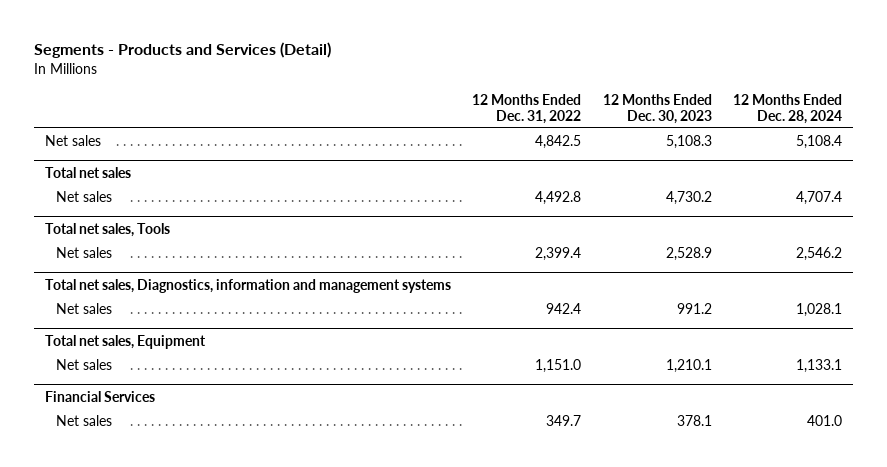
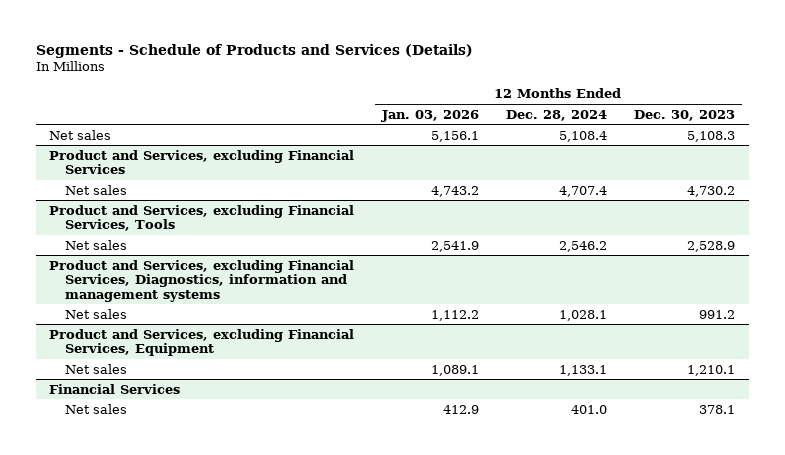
- Segments - Products and Services (Detail)
+ Segments - Schedule of Products and Services (Details)
- | 12 Months Ended Dec. 31, 2022 | 12 Months Ended Dec. 30, 2023 | 12 Months Ended Dec. 28, 2024
+ | 12 Months Ended Jan. 03, 2026 | 12 Months Ended Dec. 28, 2024 | 12 Months Ended Dec. 30, 2023
- Total net sales
+ Product and Services, excluding Financial Services
- Total net sales, Tools
+ Product and Services, excluding Financial Services, Tools
- Total net sales, Diagnostics, information and management systems
+ Product and Services, excluding Financial Services, Diagnostics, information and management systems
- Total net sales, Equipment
+ Product and Services, excluding Financial Services, Equipment

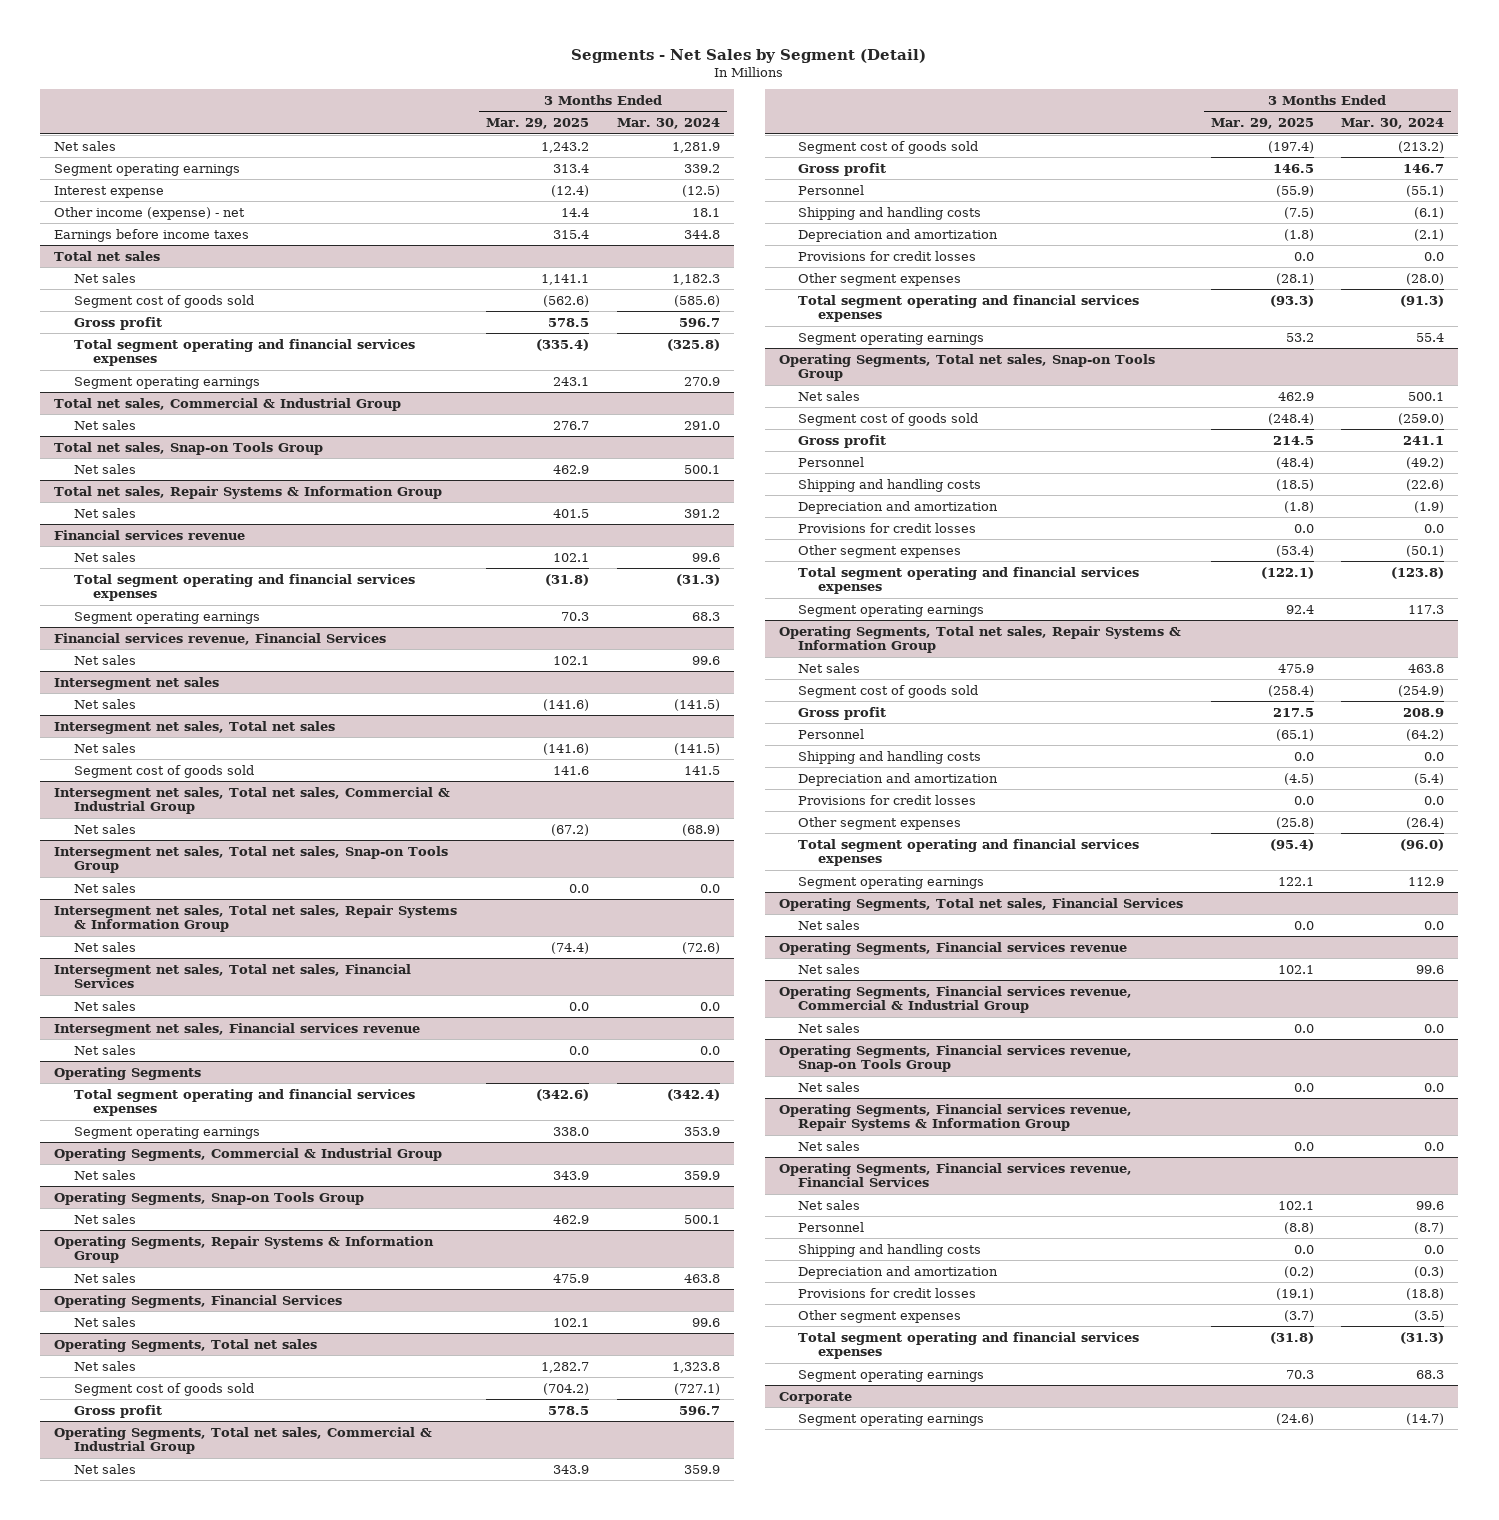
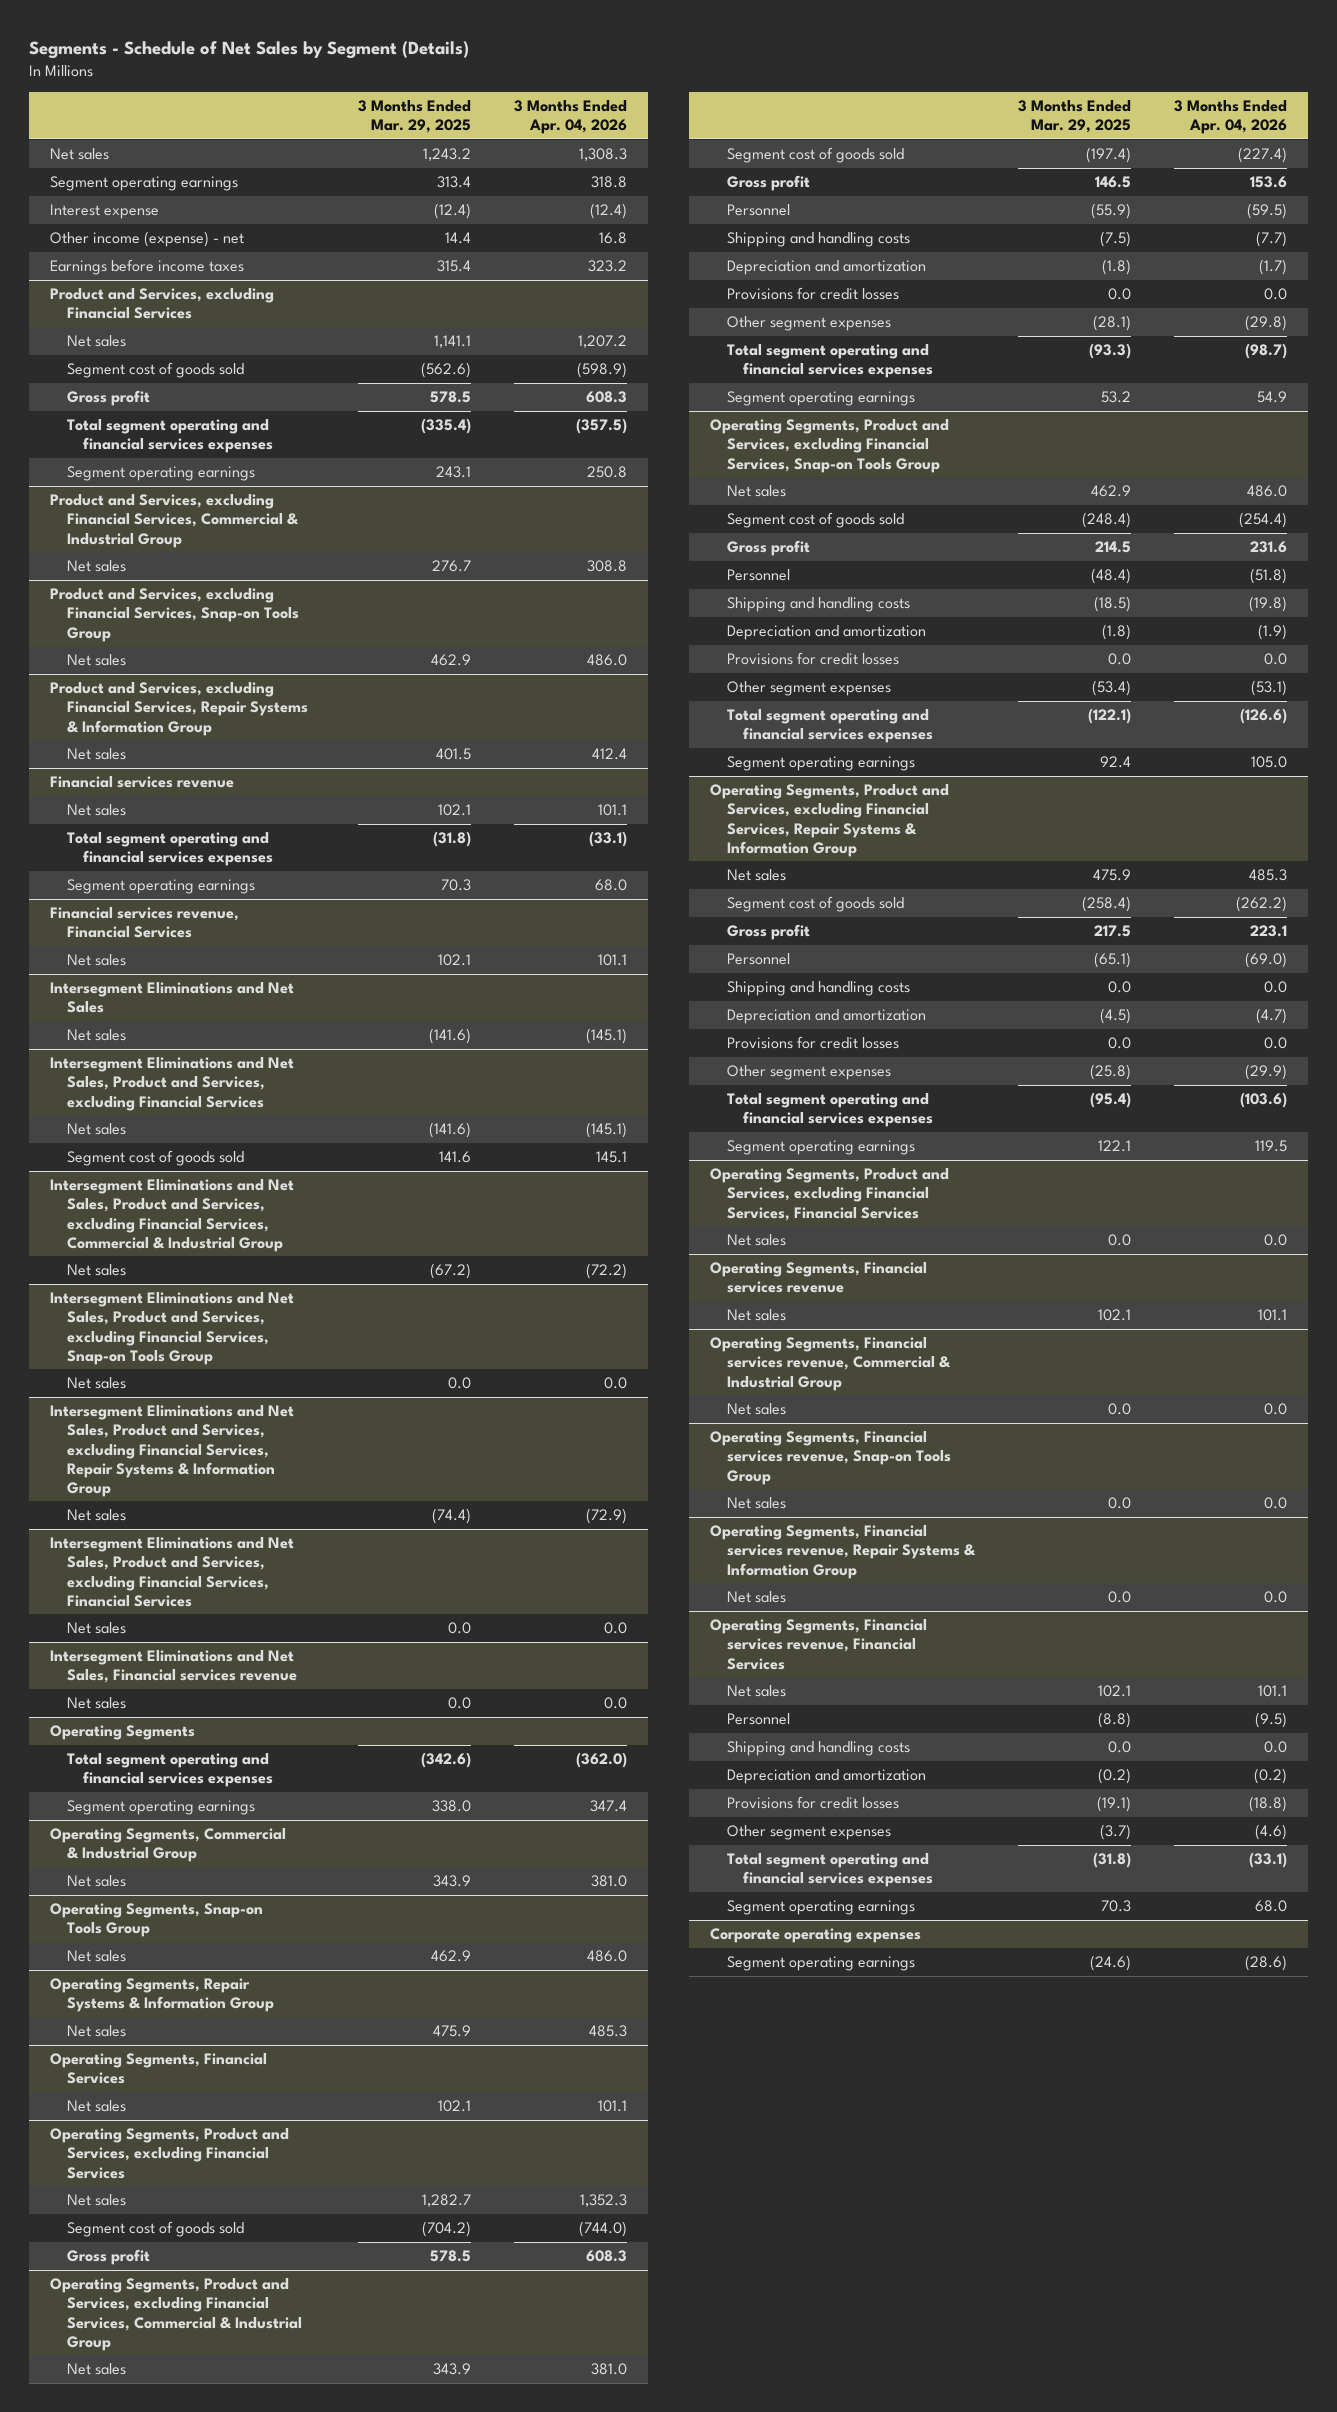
- Segments - Net Sales by Segment (Detail)
+ Segments - Schedule of Net Sales by Segment (Details)
- | 3 Months Ended Mar. 29, 2025 | 3 Months Ended Mar. 30, 2024
+ | 3 Months Ended Mar. 29, 2025 | 3 Months Ended Apr. 04, 2026
- Total net sales
+ Product and Services, excluding Financial Services
- Total net sales, Commercial & Industrial Group
+ Product and Services, excluding Financial Services, Commercial & Industrial Group
- Total net sales, Snap-on Tools Group
+ Product and Services, excluding Financial Services, Snap-on Tools Group
- Total net sales, Repair Systems & Information Group
+ Product and Services, excluding Financial Services, Repair Systems & Information Group
- Intersegment net sales
+ Intersegment Eliminations and Net Sales
- Intersegment net sales, Total net sales
+ Intersegment Eliminations and Net Sales, Product and Services, excluding Financial Services
- Intersegment net sales, Total net sales, Commercial & Industrial Group
+ Intersegment Eliminations and Net Sales, Product and Services, excluding Financial Services, Commercial & Industrial Group
- Intersegment net sales, Total net sales, Snap-on Tools Group
+ Intersegment Eliminations and Net Sales, Product and Services, excluding Financial Services, Snap-on Tools Group
- Intersegment net sales, Total net sales, Repair Systems & Information Group
+ Intersegment Eliminations and Net Sales, Product and Services, excluding Financial Services, Repair Systems & Information Group
- Intersegment net sales, Total net sales, Financial Services
+ Intersegment Eliminations and Net Sales, Product and Services, excluding Financial Services, Financial Services
- Intersegment net sales, Financial services revenue
+ Intersegment Eliminations and Net Sales, Financial services revenue
- Operating Segments, Total net sales
+ Operating Segments, Product and Services, excluding Financial Services
- Operating Segments, Total net sales, Commercial & Industrial Group
+ Operating Segments, Product and Services, excluding Financial Services, Commercial & Industrial Group
- Operating Segments, Total net sales, Snap-on Tools Group
+ Operating Segments, Product and Services, excluding Financial Services, Snap-on Tools Group
- Operating Segments, Total net sales, Repair Systems & Information Group
+ Operating Segments, Product and Services, excluding Financial Services, Repair Systems & Information Group
- Operating Segments, Total net sales, Financial Services
+ Operating Segments, Product and Services, excluding Financial Services, Financial Services
- Corporate
+ Corporate operating expenses

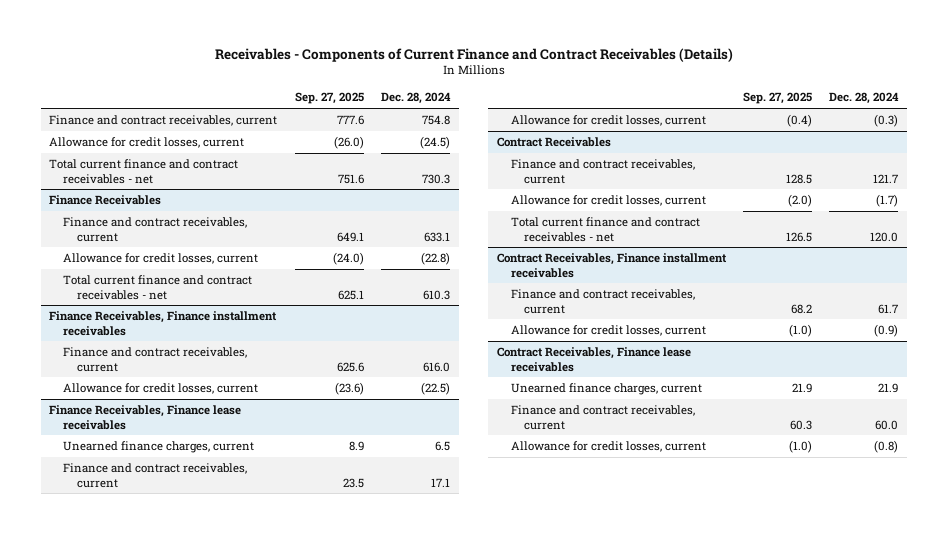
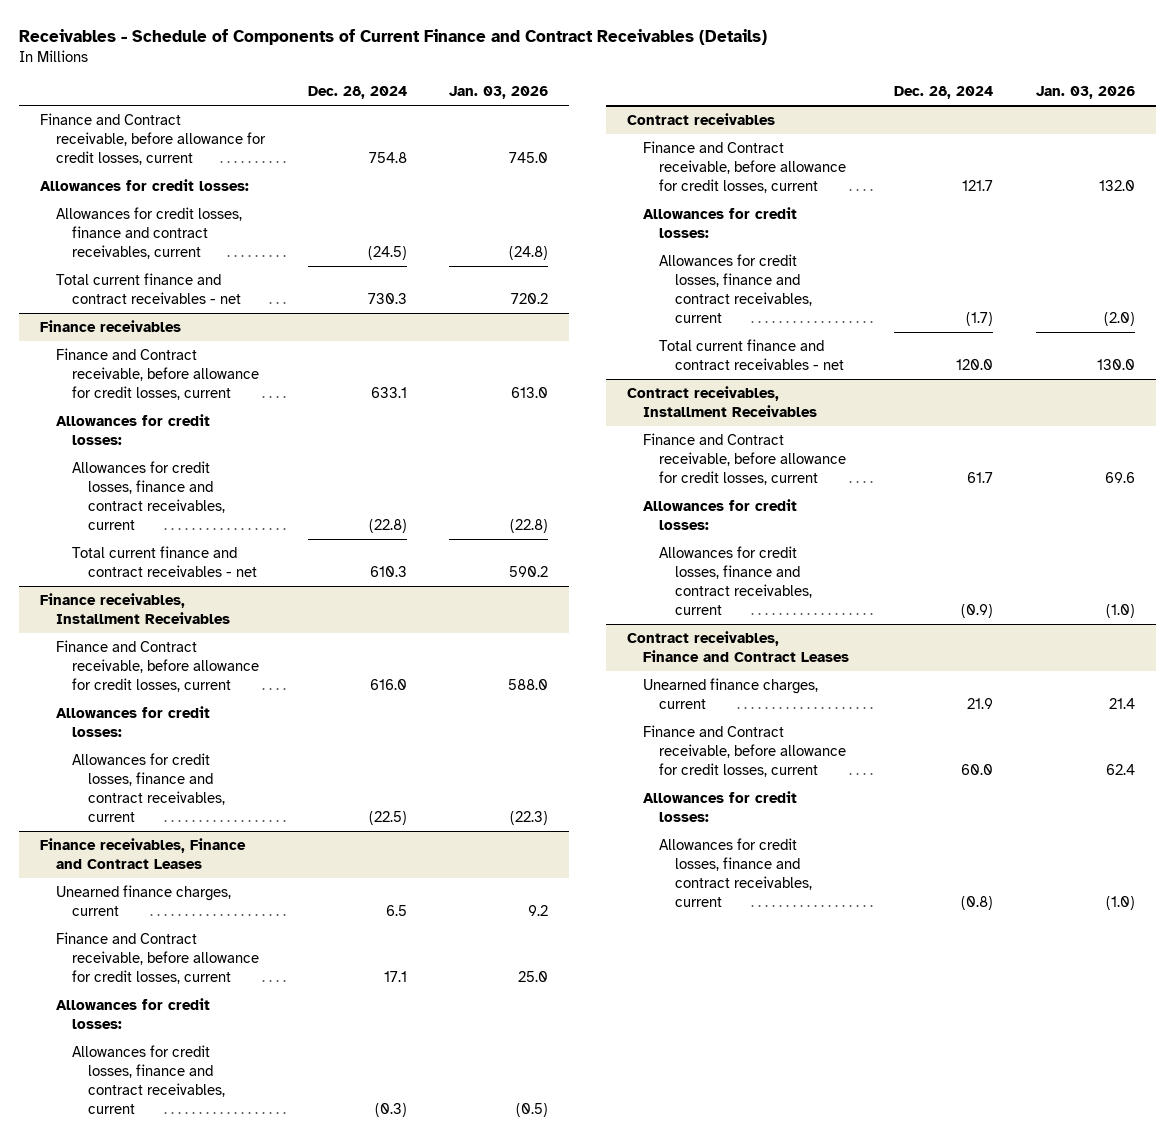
- Receivables - Components of Current Finance and Contract Receivables (Details)
+ Receivables - Schedule of Components of Current Finance and Contract Receivables (Details)
- | Sep. 27, 2025 | Dec. 28, 2024
+ | Dec. 28, 2024 | Jan. 03, 2026
- Finance and contract receivables, current | 777.6 | 754.8
- Allowance for credit losses, current | (26.0) | (24.5)
+ Finance and Contract receivable, before allowance for credit losses, current | 754.8 | 745.0
+ Allowances for credit losses:
+ Allowances for credit losses, finance and contract receivables, current | (24.5) | (24.8)
- Finance Receivables
- Finance and contract receivables, current | 649.1 | 633.1
- Allowance for credit losses, current | (24.0) | (22.8)
+ Finance receivables
+ Finance and Contract receivable, before allowance for credit losses, current | 633.1 | 613.0
+ Allowances for credit losses:
+ Allowances for credit losses, finance and contract receivables, current | (22.8) | (22.8)
- Finance Receivables, Finance installment receivables
- Finance and contract receivables, current | 625.6 | 616.0
- Allowance for credit losses, current | (23.6) | (22.5)
- Finance Receivables, Finance lease receivables
+ Finance receivables, Installment Receivables
+ Finance and Contract receivable, before allowance for credit losses, current | 616.0 | 588.0
+ Allowances for credit losses:
+ Allowances for credit losses, finance and contract receivables, current | (22.5) | (22.3)
+ Finance receivables, Finance and Contract Leases
- Finance and contract receivables, current | 23.5 | 17.1
- Allowance for credit losses, current | (0.4) | (0.3)
- Contract Receivables
- Finance and contract receivables, current | 128.5 | 121.7
- Allowance for credit losses, current | (2.0) | (1.7)
+ Finance and Contract receivable, before allowance for credit losses, current | 17.1 | 25.0
+ Allowances for credit losses:
+ Allowances for credit losses, finance and contract receivables, current | (0.3) | (0.5)
+ Contract receivables
+ Finance and Contract receivable, before allowance for credit losses, current | 121.7 | 132.0
+ Allowances for credit losses:
+ Allowances for credit losses, finance and contract receivables, current | (1.7) | (2.0)
- Contract Receivables, Finance installment receivables
- Finance and contract receivables, current | 68.2 | 61.7
- Allowance for credit losses, current | (1.0) | (0.9)
- Contract Receivables, Finance lease receivables
+ Contract receivables, Installment Receivables
+ Finance and Contract receivable, before allowance for credit losses, current | 61.7 | 69.6
+ Allowances for credit losses:
+ Allowances for credit losses, finance and contract receivables, current | (0.9) | (1.0)
+ Contract receivables, Finance and Contract Leases
- Finance and contract receivables, current | 60.3 | 60.0
- Allowance for credit losses, current | (1.0) | (0.8)
+ Finance and Contract receivable, before allowance for credit losses, current | 60.0 | 62.4
+ Allowances for credit losses:
+ Allowances for credit losses, finance and contract receivables, current | (0.8) | (1.0)

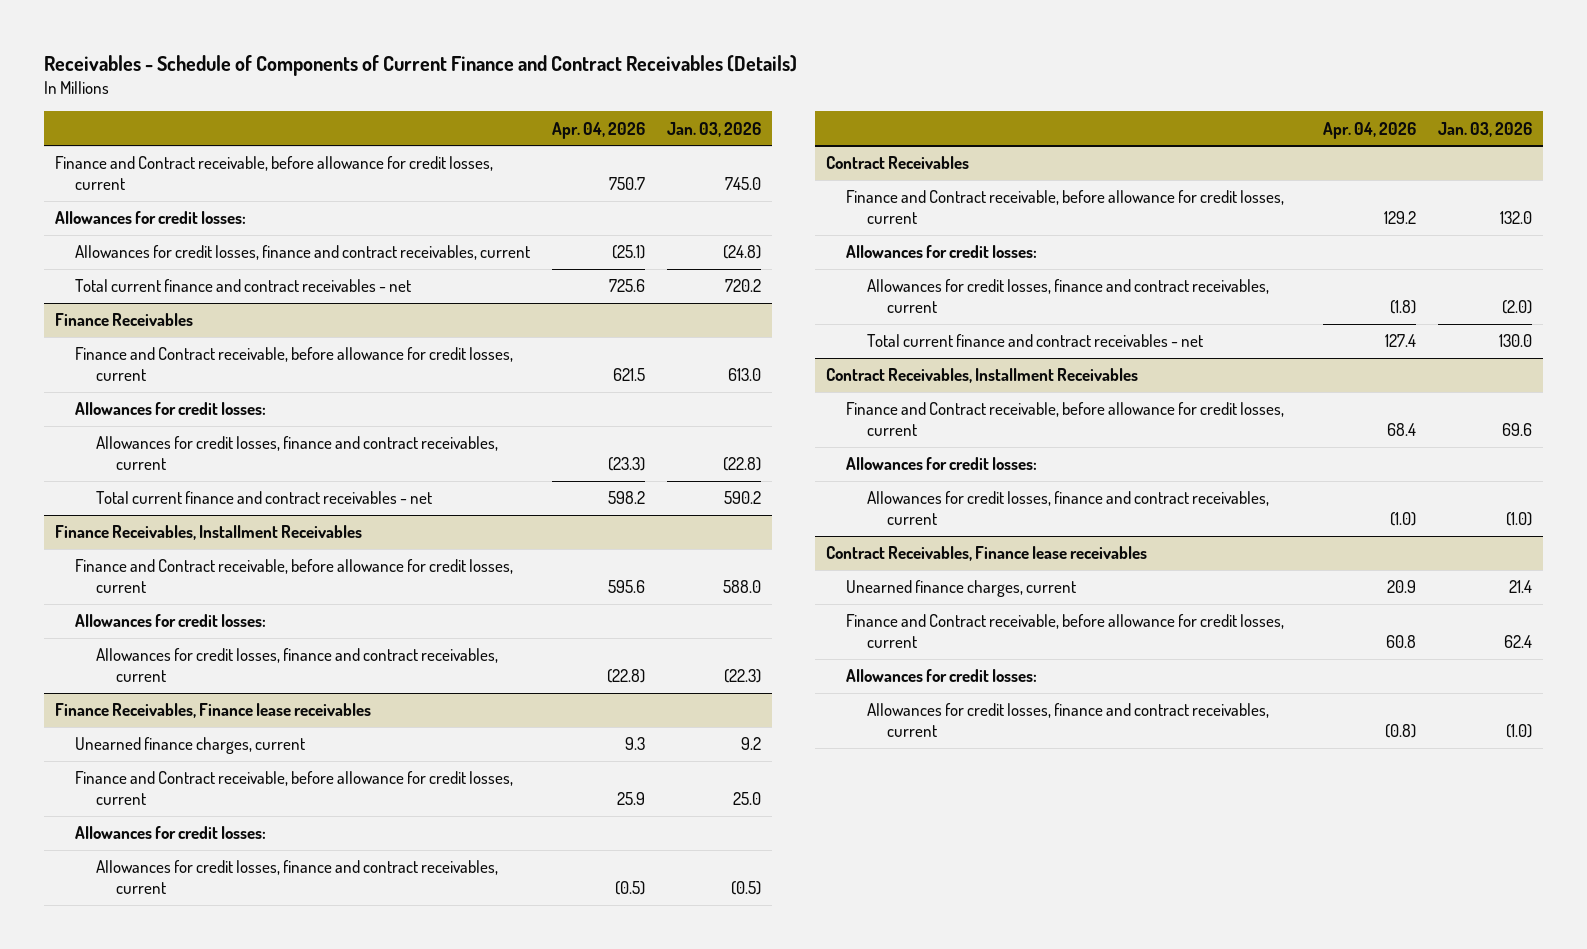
- | Dec. 28, 2024 | Jan. 03, 2026
+ | Apr. 04, 2026 | Jan. 03, 2026
- Finance receivables
+ Finance Receivables
- Finance receivables, Installment Receivables
+ Finance Receivables, Installment Receivables
- Finance receivables, Finance and Contract Leases
+ Finance Receivables, Finance lease receivables
- Contract receivables
+ Contract Receivables
- Contract receivables, Installment Receivables
+ Contract Receivables, Installment Receivables
- Contract receivables, Finance and Contract Leases
+ Contract Receivables, Finance lease receivables

